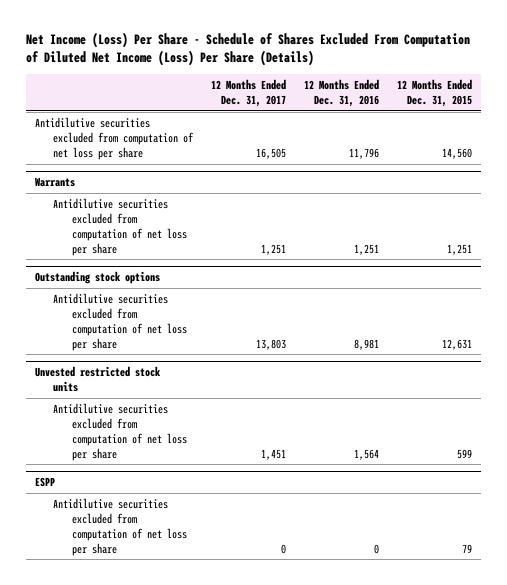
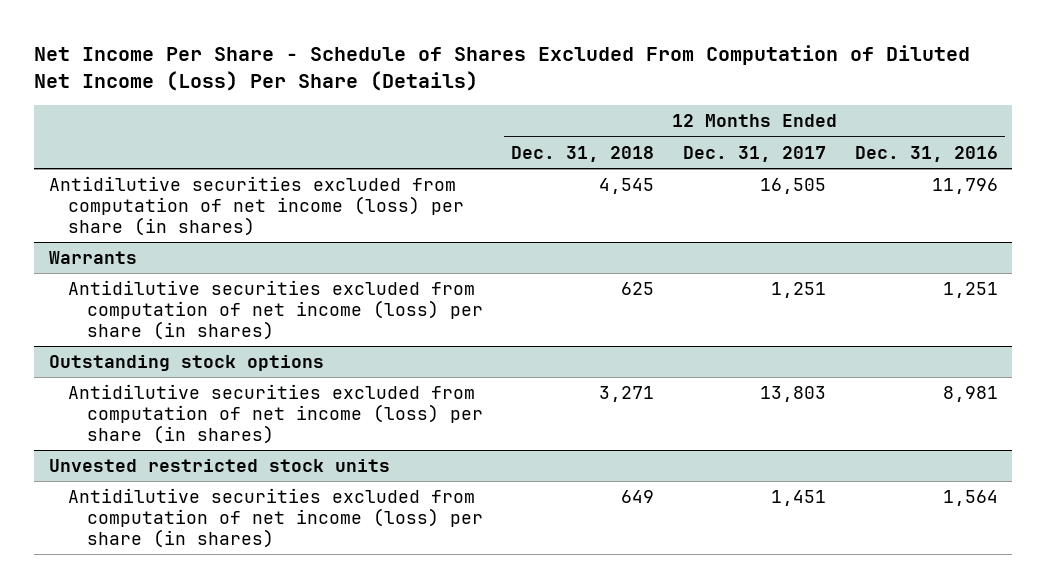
- Net Income (Loss) Per Share - Schedule of Shares Excluded From Computation of Diluted Net Income (Loss) Per Share (Details)
+ Net Income Per Share - Schedule of Shares Excluded From Computation of Diluted Net Income (Loss) Per Share (Details)
- | 12 Months Ended Dec. 31, 2017 | 12 Months Ended Dec. 31, 2016 | 12 Months Ended Dec. 31, 2015
+ | 12 Months Ended Dec. 31, 2018 | 12 Months Ended Dec. 31, 2017 | 12 Months Ended Dec. 31, 2016
- Antidilutive securities excluded from computation of net loss per share | 16,505 | 11,796 | 14,560
+ Antidilutive securities excluded from computation of net income (loss) per share (in shares) | 4,545 | 16,505 | 11,796
@ Warrants
- Antidilutive securities excluded from computation of net loss per share | 1,251 | 1,251 | 1,251
+ Antidilutive securities excluded from computation of net income (loss) per share (in shares) | 625 | 1,251 | 1,251
@ Outstanding stock options
- Antidilutive securities excluded from computation of net loss per share | 13,803 | 8,981 | 12,631
+ Antidilutive securities excluded from computation of net income (loss) per share (in shares) | 3,271 | 13,803 | 8,981
@ Unvested restricted stock units
- Antidilutive securities excluded from computation of net loss per share | 1,451 | 1,564 | 599
- ESPP
- Antidilutive securities excluded from computation of net loss per share | 0 | 0 | 79
@ Unvested restricted stock units
+ Antidilutive securities excluded from computation of net income (loss) per share (in shares) | 649 | 1,451 | 1,564

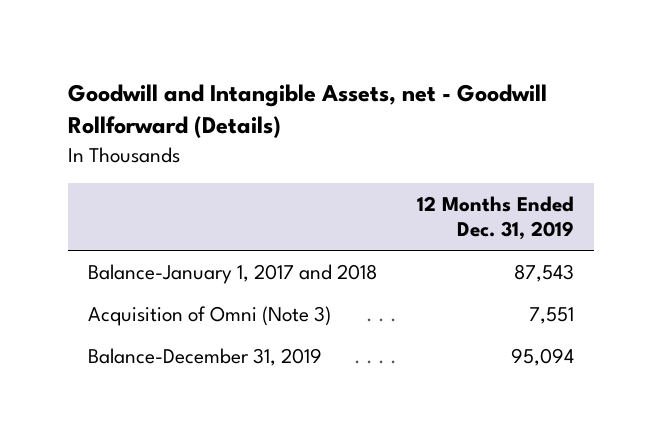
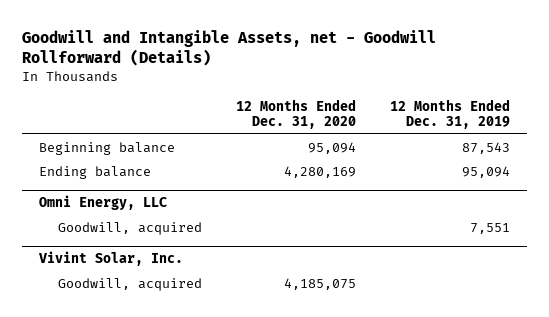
- | 12 Months Ended Dec. 31, 2019
+ | 12 Months Ended Dec. 31, 2020 | 12 Months Ended Dec. 31, 2019
- Balance-January 1, 2017 and 2018 | 87,543
- Acquisition of Omni (Note 3) | 7,551
- Balance-December 31, 2019 | 95,094
+ Beginning balance | 95,094 | 87,543
+ Ending balance | 4,280,169 | 95,094
+ Omni Energy, LLC
+ Goodwill, acquired | | 7,551
+ Vivint Solar, Inc.
+ Goodwill, acquired | 4,185,075 |

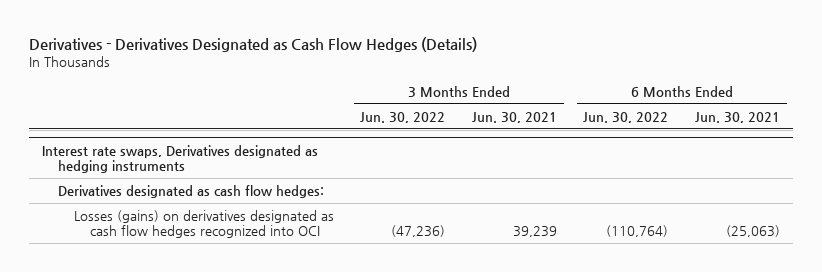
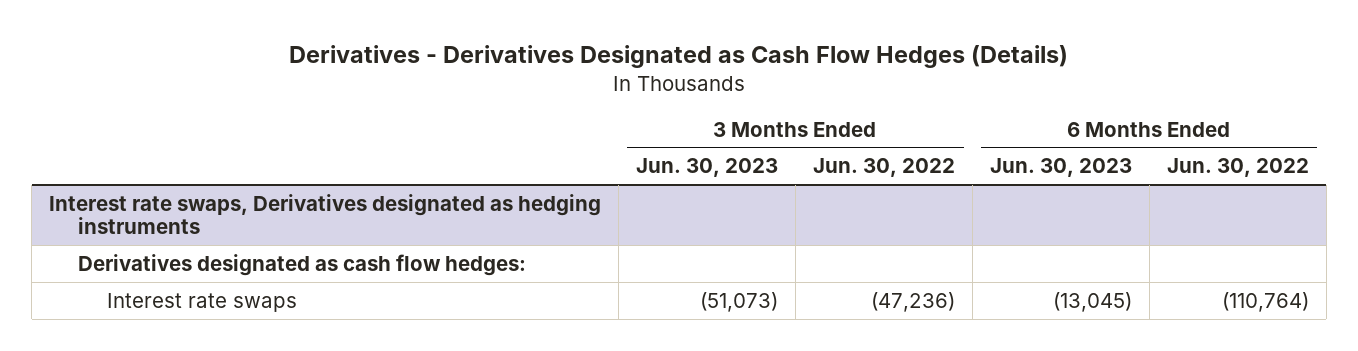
- | 3 Months Ended Jun. 30, 2022 | 3 Months Ended Jun. 30, 2021 | 6 Months Ended Jun. 30, 2022 | 6 Months Ended Jun. 30, 2021
+ | 3 Months Ended Jun. 30, 2023 | 3 Months Ended Jun. 30, 2022 | 6 Months Ended Jun. 30, 2023 | 6 Months Ended Jun. 30, 2022
@ Interest rate swaps, Derivatives designated as hedging instruments
- Losses (gains) on derivatives designated as cash flow hedges recognized into OCI | (47,236) | 39,239 | (110,764) | (25,063)
+ Interest rate swaps | (51,073) | (47,236) | (13,045) | (110,764)

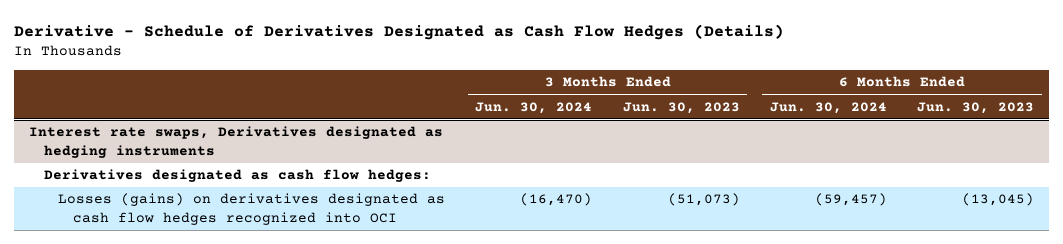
- Derivatives - Derivatives Designated as Cash Flow Hedges (Details)
+ Derivative - Schedule of Derivatives Designated as Cash Flow Hedges (Details)
- | 3 Months Ended Jun. 30, 2023 | 3 Months Ended Jun. 30, 2022 | 6 Months Ended Jun. 30, 2023 | 6 Months Ended Jun. 30, 2022
+ | 3 Months Ended Jun. 30, 2024 | 3 Months Ended Jun. 30, 2023 | 6 Months Ended Jun. 30, 2024 | 6 Months Ended Jun. 30, 2023
@ Interest rate swaps, Derivatives designated as hedging instruments
- Interest rate swaps | (51,073) | (47,236) | (13,045) | (110,764)
+ Losses (gains) on derivatives designated as cash flow hedges recognized into OCI | (16,470) | (51,073) | (59,457) | (13,045)

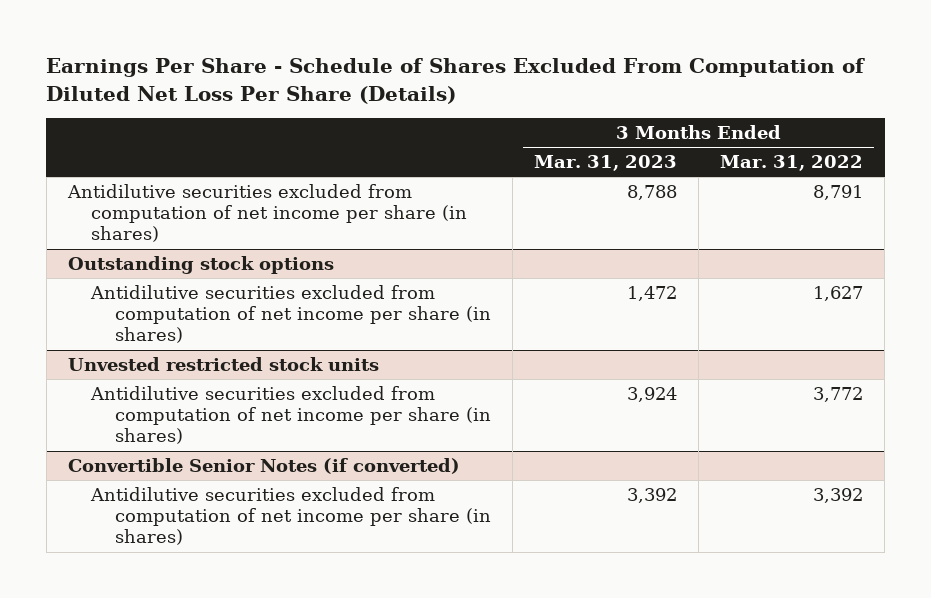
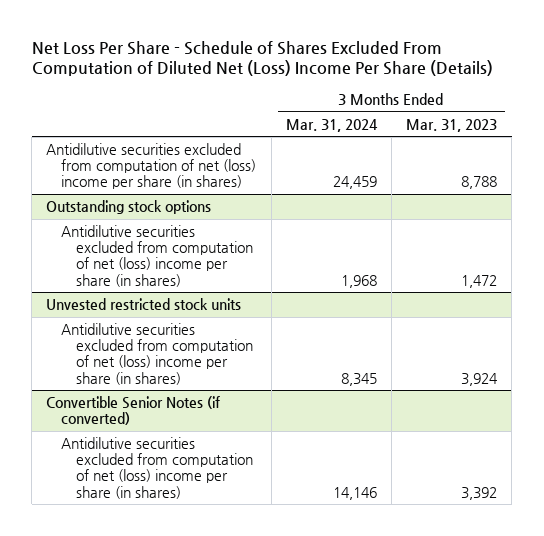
- Earnings Per Share - Schedule of Shares Excluded From Computation of Diluted Net Loss Per Share (Details)
+ Net Loss Per Share - Schedule of Shares Excluded From Computation of Diluted Net (Loss) Income Per Share (Details)
- | 3 Months Ended Mar. 31, 2023 | 3 Months Ended Mar. 31, 2022
+ | 3 Months Ended Mar. 31, 2024 | 3 Months Ended Mar. 31, 2023
- Antidilutive securities excluded from computation of net income per share (in shares) | 8,788 | 8,791
+ Antidilutive securities excluded from computation of net (loss) income per share (in shares) | 24,459 | 8,788
@ Outstanding stock options
- Antidilutive securities excluded from computation of net income per share (in shares) | 1,472 | 1,627
+ Antidilutive securities excluded from computation of net (loss) income per share (in shares) | 1,968 | 1,472
@ Unvested restricted stock units
- Antidilutive securities excluded from computation of net income per share (in shares) | 3,924 | 3,772
+ Antidilutive securities excluded from computation of net (loss) income per share (in shares) | 8,345 | 3,924
@ Convertible Senior Notes (if converted)
- Antidilutive securities excluded from computation of net income per share (in shares) | 3,392 | 3,392
+ Antidilutive securities excluded from computation of net (loss) income per share (in shares) | 14,146 | 3,392

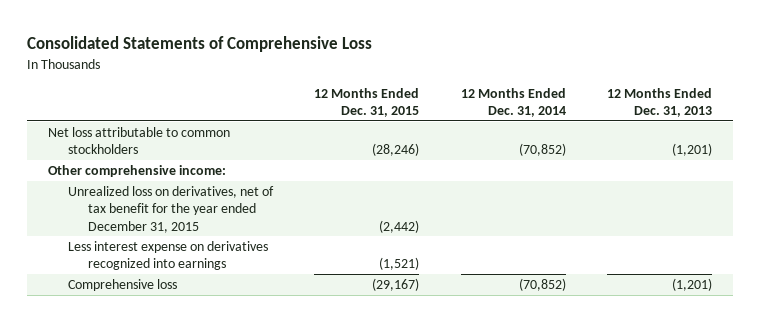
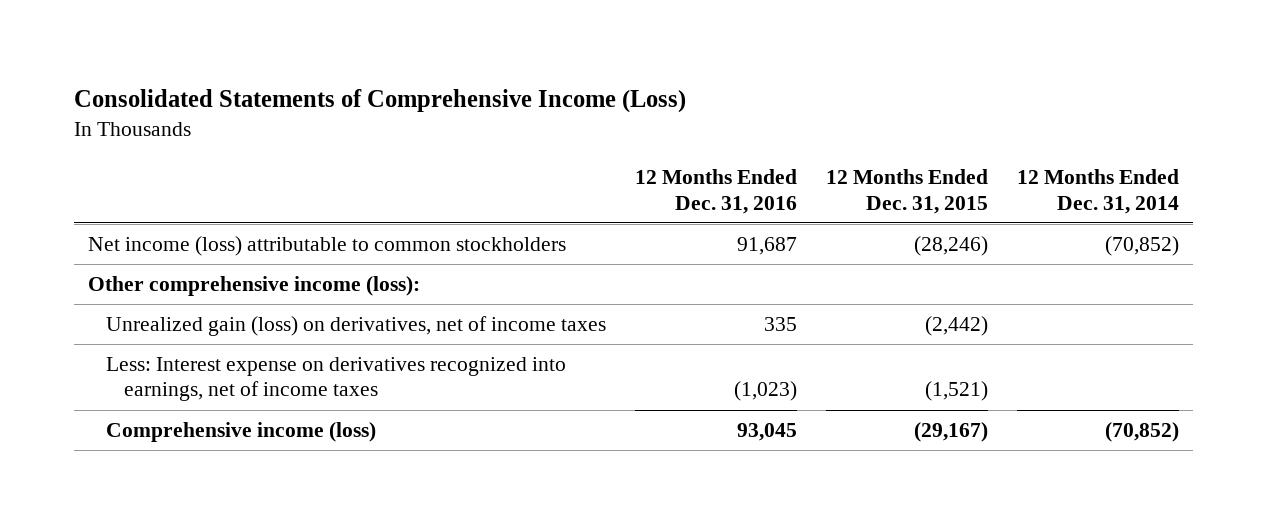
- Consolidated Statements of Comprehensive Loss
+ Consolidated Statements of Comprehensive Income (Loss)
- | 12 Months Ended Dec. 31, 2015 | 12 Months Ended Dec. 31, 2014 | 12 Months Ended Dec. 31, 2013
+ | 12 Months Ended Dec. 31, 2016 | 12 Months Ended Dec. 31, 2015 | 12 Months Ended Dec. 31, 2014
- Net loss attributable to common stockholders | (28,246) | (70,852) | (1,201)
- Other comprehensive income:
- Unrealized loss on derivatives, net of tax benefit for the year ended December 31, 2015 | (2,442) | |
- Less interest expense on derivatives recognized into earnings | (1,521) | |
- Comprehensive loss | (29,167) | (70,852) | (1,201)
+ Net income (loss) attributable to common stockholders | 91,687 | (28,246) | (70,852)
+ Other comprehensive income (loss):
+ Unrealized gain (loss) on derivatives, net of income taxes | 335 | (2,442) |
+ Less: Interest expense on derivatives recognized into earnings, net of income taxes | (1,023) | (1,521) |
+ Comprehensive income (loss) | 93,045 | (29,167) | (70,852)

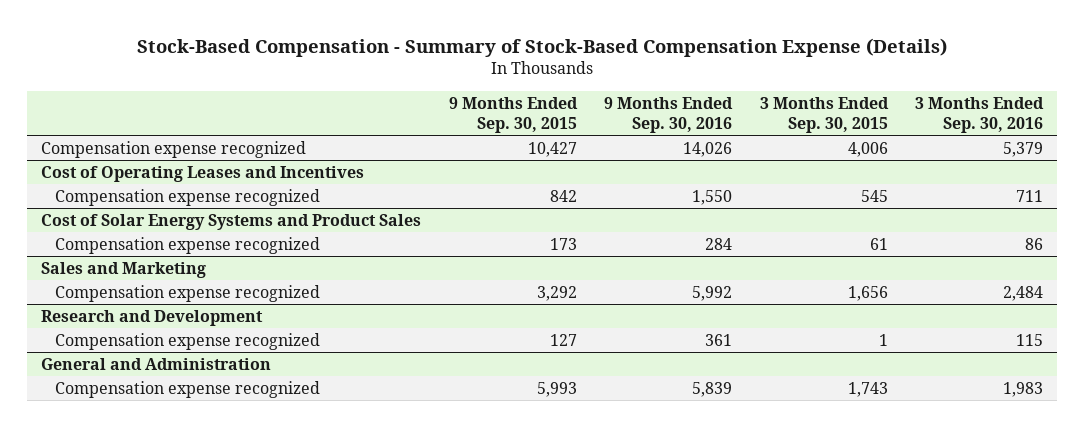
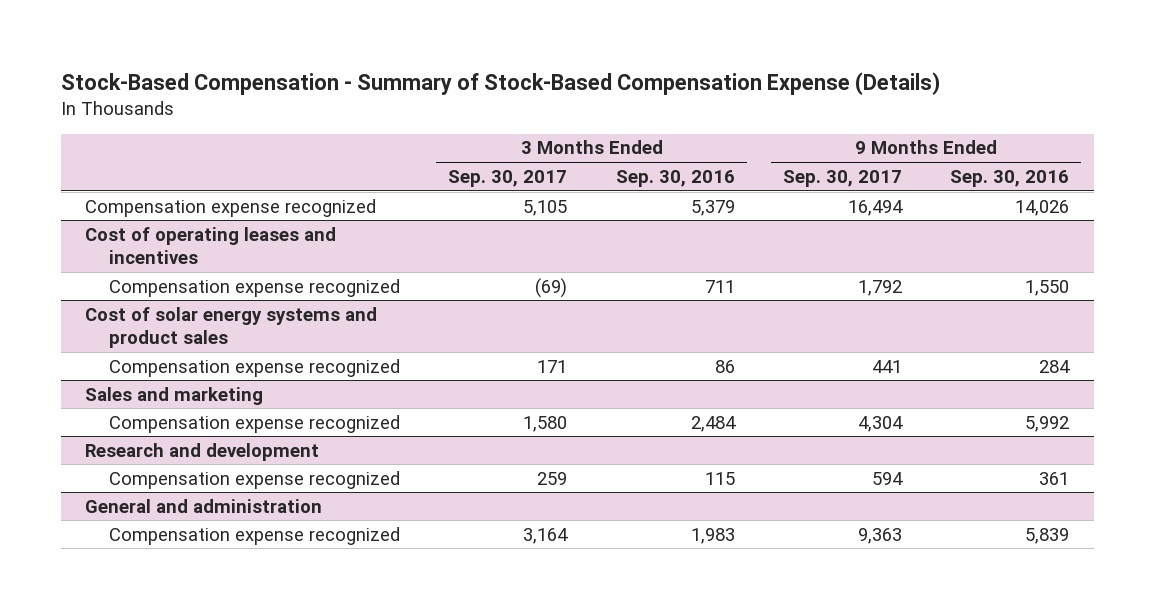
- | 9 Months Ended Sep. 30, 2015 | 9 Months Ended Sep. 30, 2016 | 3 Months Ended Sep. 30, 2015 | 3 Months Ended Sep. 30, 2016
+ | 3 Months Ended Sep. 30, 2017 | 3 Months Ended Sep. 30, 2016 | 9 Months Ended Sep. 30, 2017 | 9 Months Ended Sep. 30, 2016
- Cost of Operating Leases and Incentives
+ Cost of operating leases and incentives
- Cost of Solar Energy Systems and Product Sales
+ Cost of solar energy systems and product sales
- Sales and Marketing
+ Sales and marketing
- Research and Development
+ Research and development
- General and Administration
+ General and administration

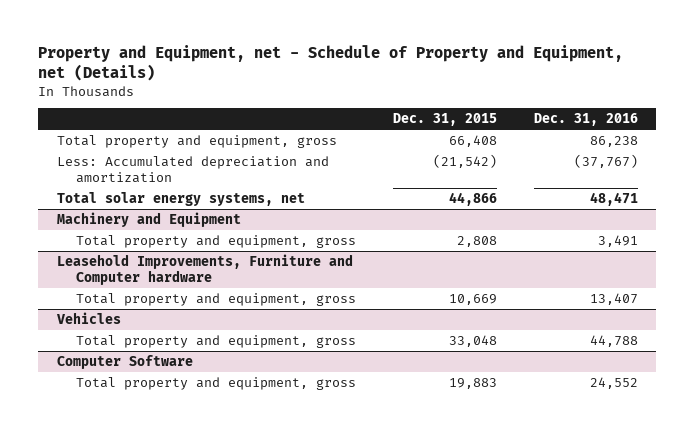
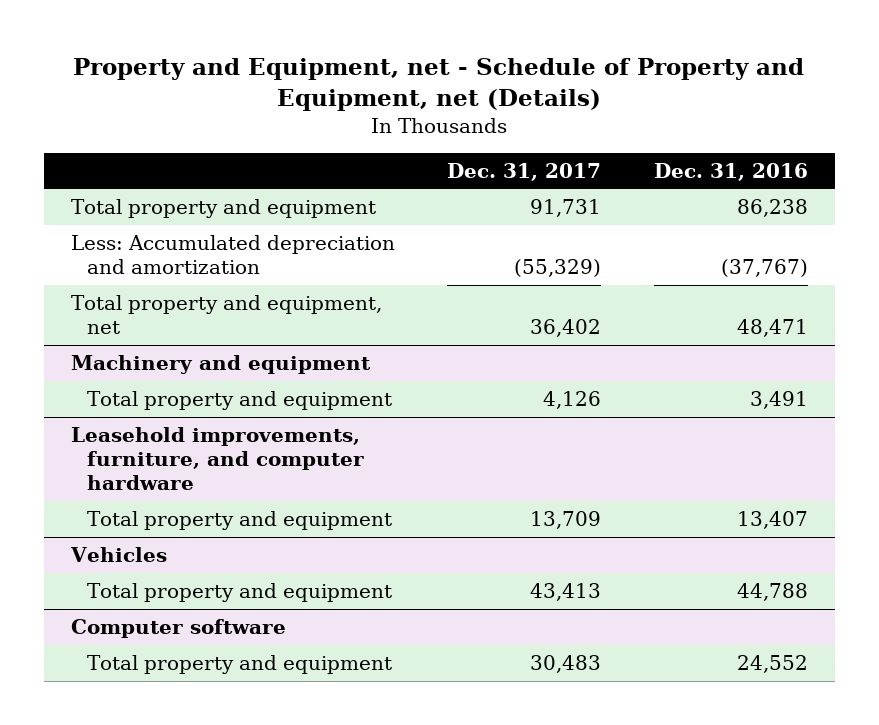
- | Dec. 31, 2015 | Dec. 31, 2016
+ | Dec. 31, 2017 | Dec. 31, 2016
- Total property and equipment, gross | 66,408 | 86,238
+ Total property and equipment | 91,731 | 86,238
- Total solar energy systems, net | 44,866 | 48,471
- Machinery and Equipment
- Total property and equipment, gross | 2,808 | 3,491
- Leasehold Improvements, Furniture and Computer hardware
- Total property and equipment, gross | 10,669 | 13,407
+ Total property and equipment, net | 36,402 | 48,471
+ Machinery and equipment
+ Total property and equipment | 4,126 | 3,491
+ Leasehold improvements, furniture, and computer hardware
+ Total property and equipment | 13,709 | 13,407
@ Vehicles
- Total property and equipment, gross | 33,048 | 44,788
- Computer Software
- Total property and equipment, gross | 19,883 | 24,552
@ Vehicles
+ Total property and equipment | 43,413 | 44,788
+ Computer software
+ Total property and equipment | 30,483 | 24,552

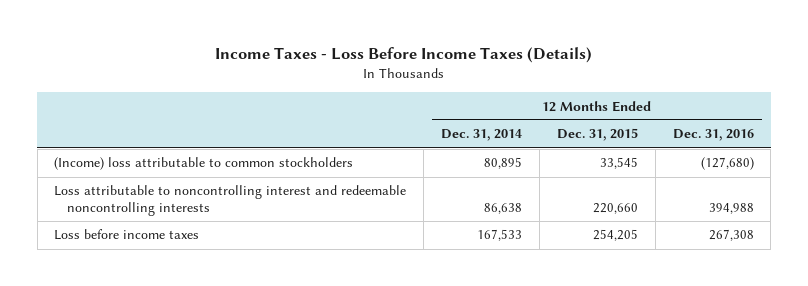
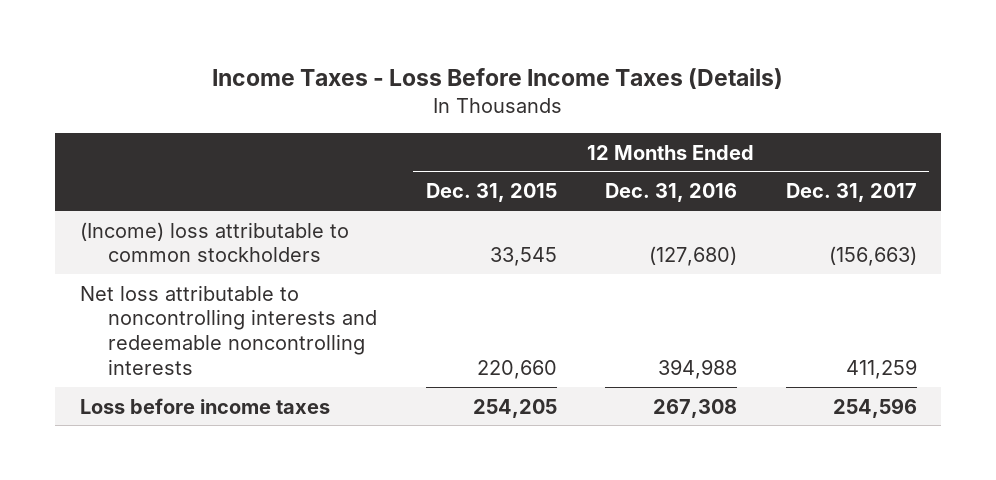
- | 12 Months Ended Dec. 31, 2014 | 12 Months Ended Dec. 31, 2015 | 12 Months Ended Dec. 31, 2016
+ | 12 Months Ended Dec. 31, 2015 | 12 Months Ended Dec. 31, 2016 | 12 Months Ended Dec. 31, 2017
- Loss attributable to noncontrolling interest and redeemable noncontrolling interests | 86,638 | 220,660 | 394,988
+ Net loss attributable to noncontrolling interests and redeemable noncontrolling interests | 220,660 | 394,988 | 411,259

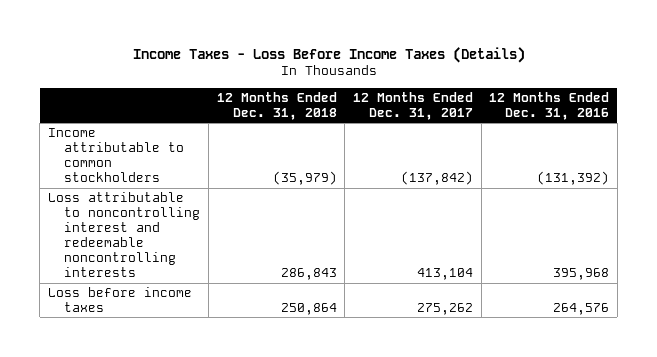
- | 12 Months Ended Dec. 31, 2015 | 12 Months Ended Dec. 31, 2016 | 12 Months Ended Dec. 31, 2017
+ | 12 Months Ended Dec. 31, 2018 | 12 Months Ended Dec. 31, 2017 | 12 Months Ended Dec. 31, 2016
- (Income) loss attributable to common stockholders | 33,545 | (127,680) | (156,663)
- Net loss attributable to noncontrolling interests and redeemable noncontrolling interests | 220,660 | 394,988 | 411,259
- Loss before income taxes | 254,205 | 267,308 | 254,596
+ Income attributable to common stockholders | (35,979) | (137,842) | (131,392)
+ Loss attributable to noncontrolling interest and redeemable noncontrolling interests | 286,843 | 413,104 | 395,968
+ Loss before income taxes | 250,864 | 275,262 | 264,576

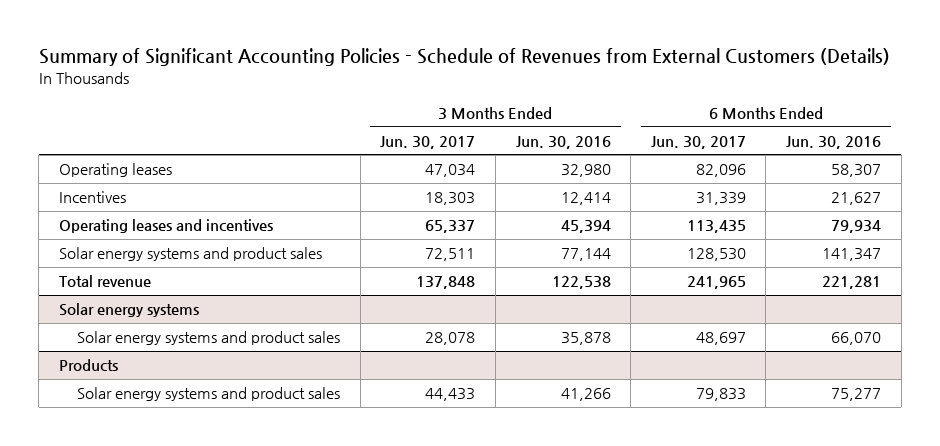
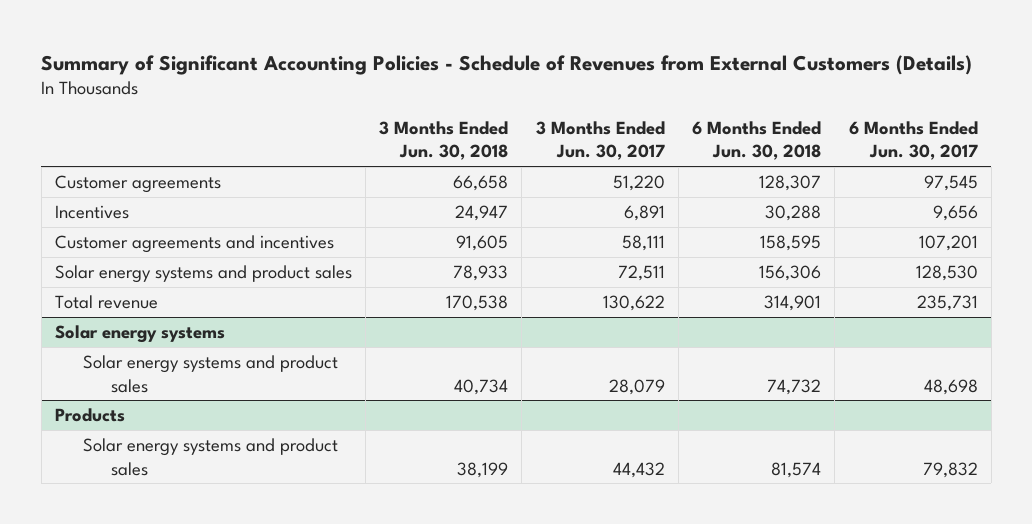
- | 3 Months Ended Jun. 30, 2017 | 3 Months Ended Jun. 30, 2016 | 6 Months Ended Jun. 30, 2017 | 6 Months Ended Jun. 30, 2016
+ | 3 Months Ended Jun. 30, 2018 | 3 Months Ended Jun. 30, 2017 | 6 Months Ended Jun. 30, 2018 | 6 Months Ended Jun. 30, 2017
- Operating leases | 47,034 | 32,980 | 82,096 | 58,307
- Incentives | 18,303 | 12,414 | 31,339 | 21,627
- Operating leases and incentives | 65,337 | 45,394 | 113,435 | 79,934
+ Customer agreements | 66,658 | 51,220 | 128,307 | 97,545
+ Incentives | 24,947 | 6,891 | 30,288 | 9,656
+ Customer agreements and incentives | 91,605 | 58,111 | 158,595 | 107,201
- Total revenue | 137,848 | 122,538 | 241,965 | 221,281
+ Total revenue | 170,538 | 130,622 | 314,901 | 235,731
@ Solar energy systems
- Solar energy systems and product sales | 28,078 | 35,878 | 48,697 | 66,070
+ Solar energy systems and product sales | 40,734 | 28,079 | 74,732 | 48,698
@ Products
- Solar energy systems and product sales | 44,433 | 41,266 | 79,833 | 75,277
+ Solar energy systems and product sales | 38,199 | 44,432 | 81,574 | 79,832

